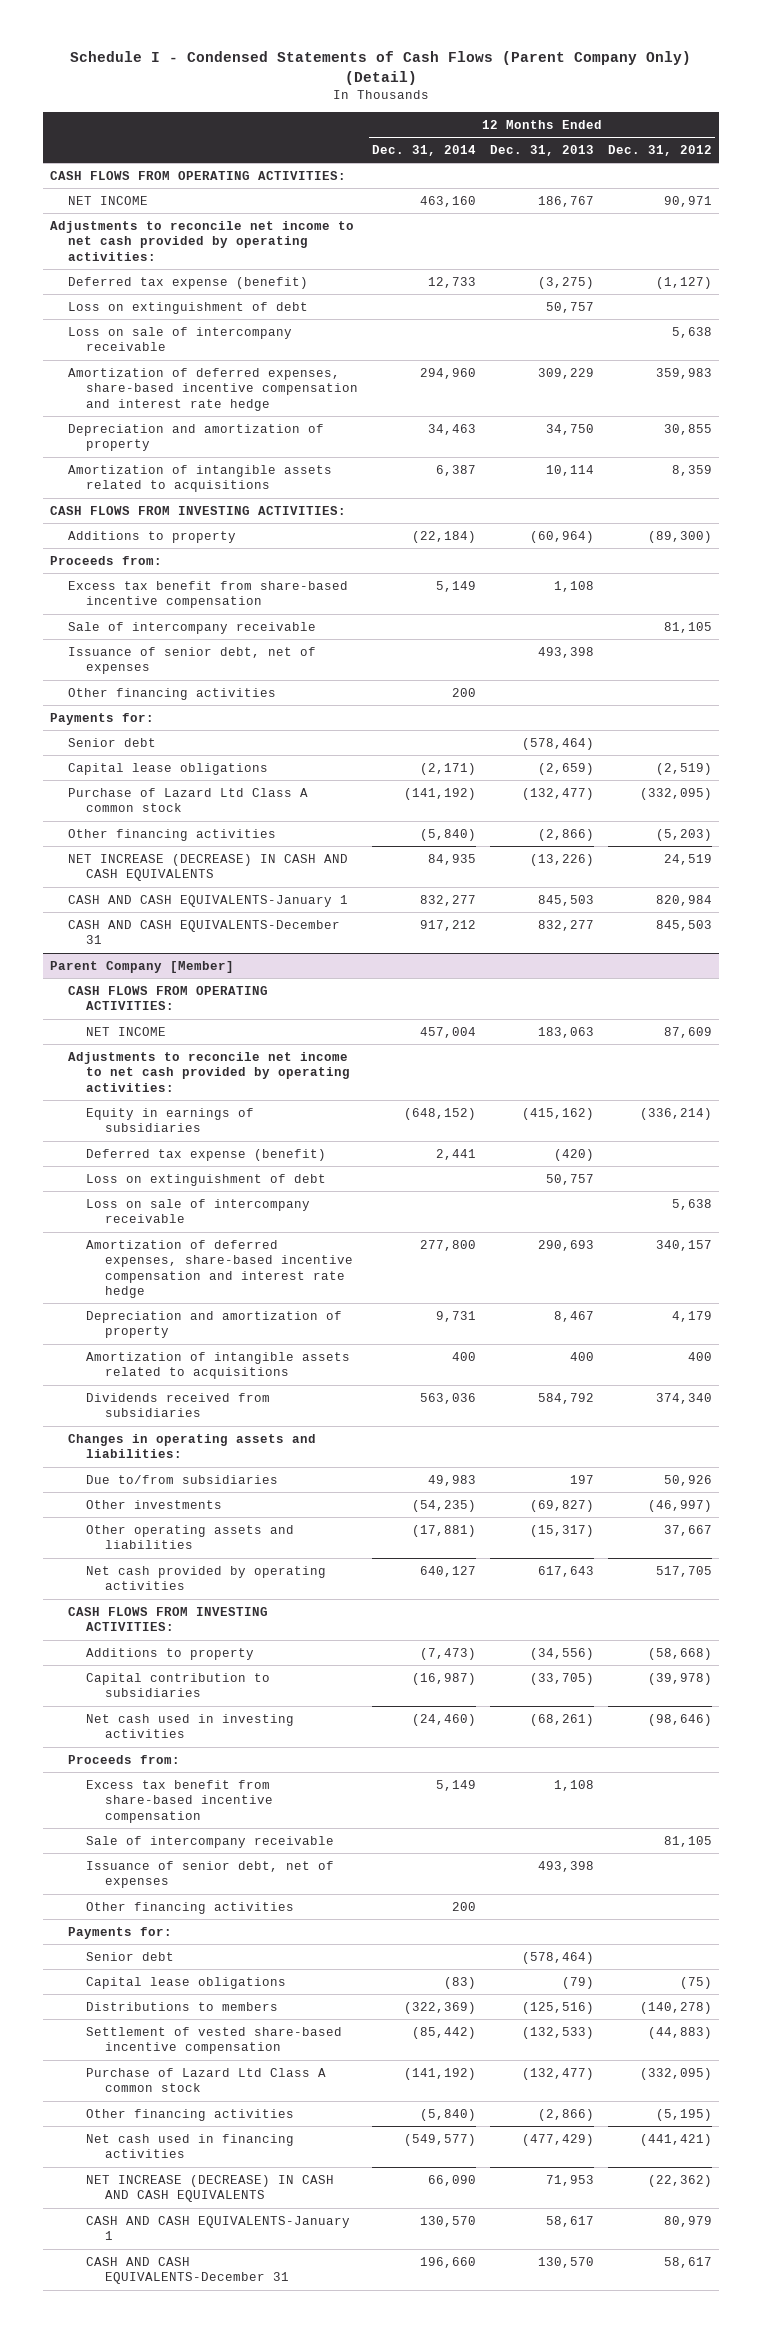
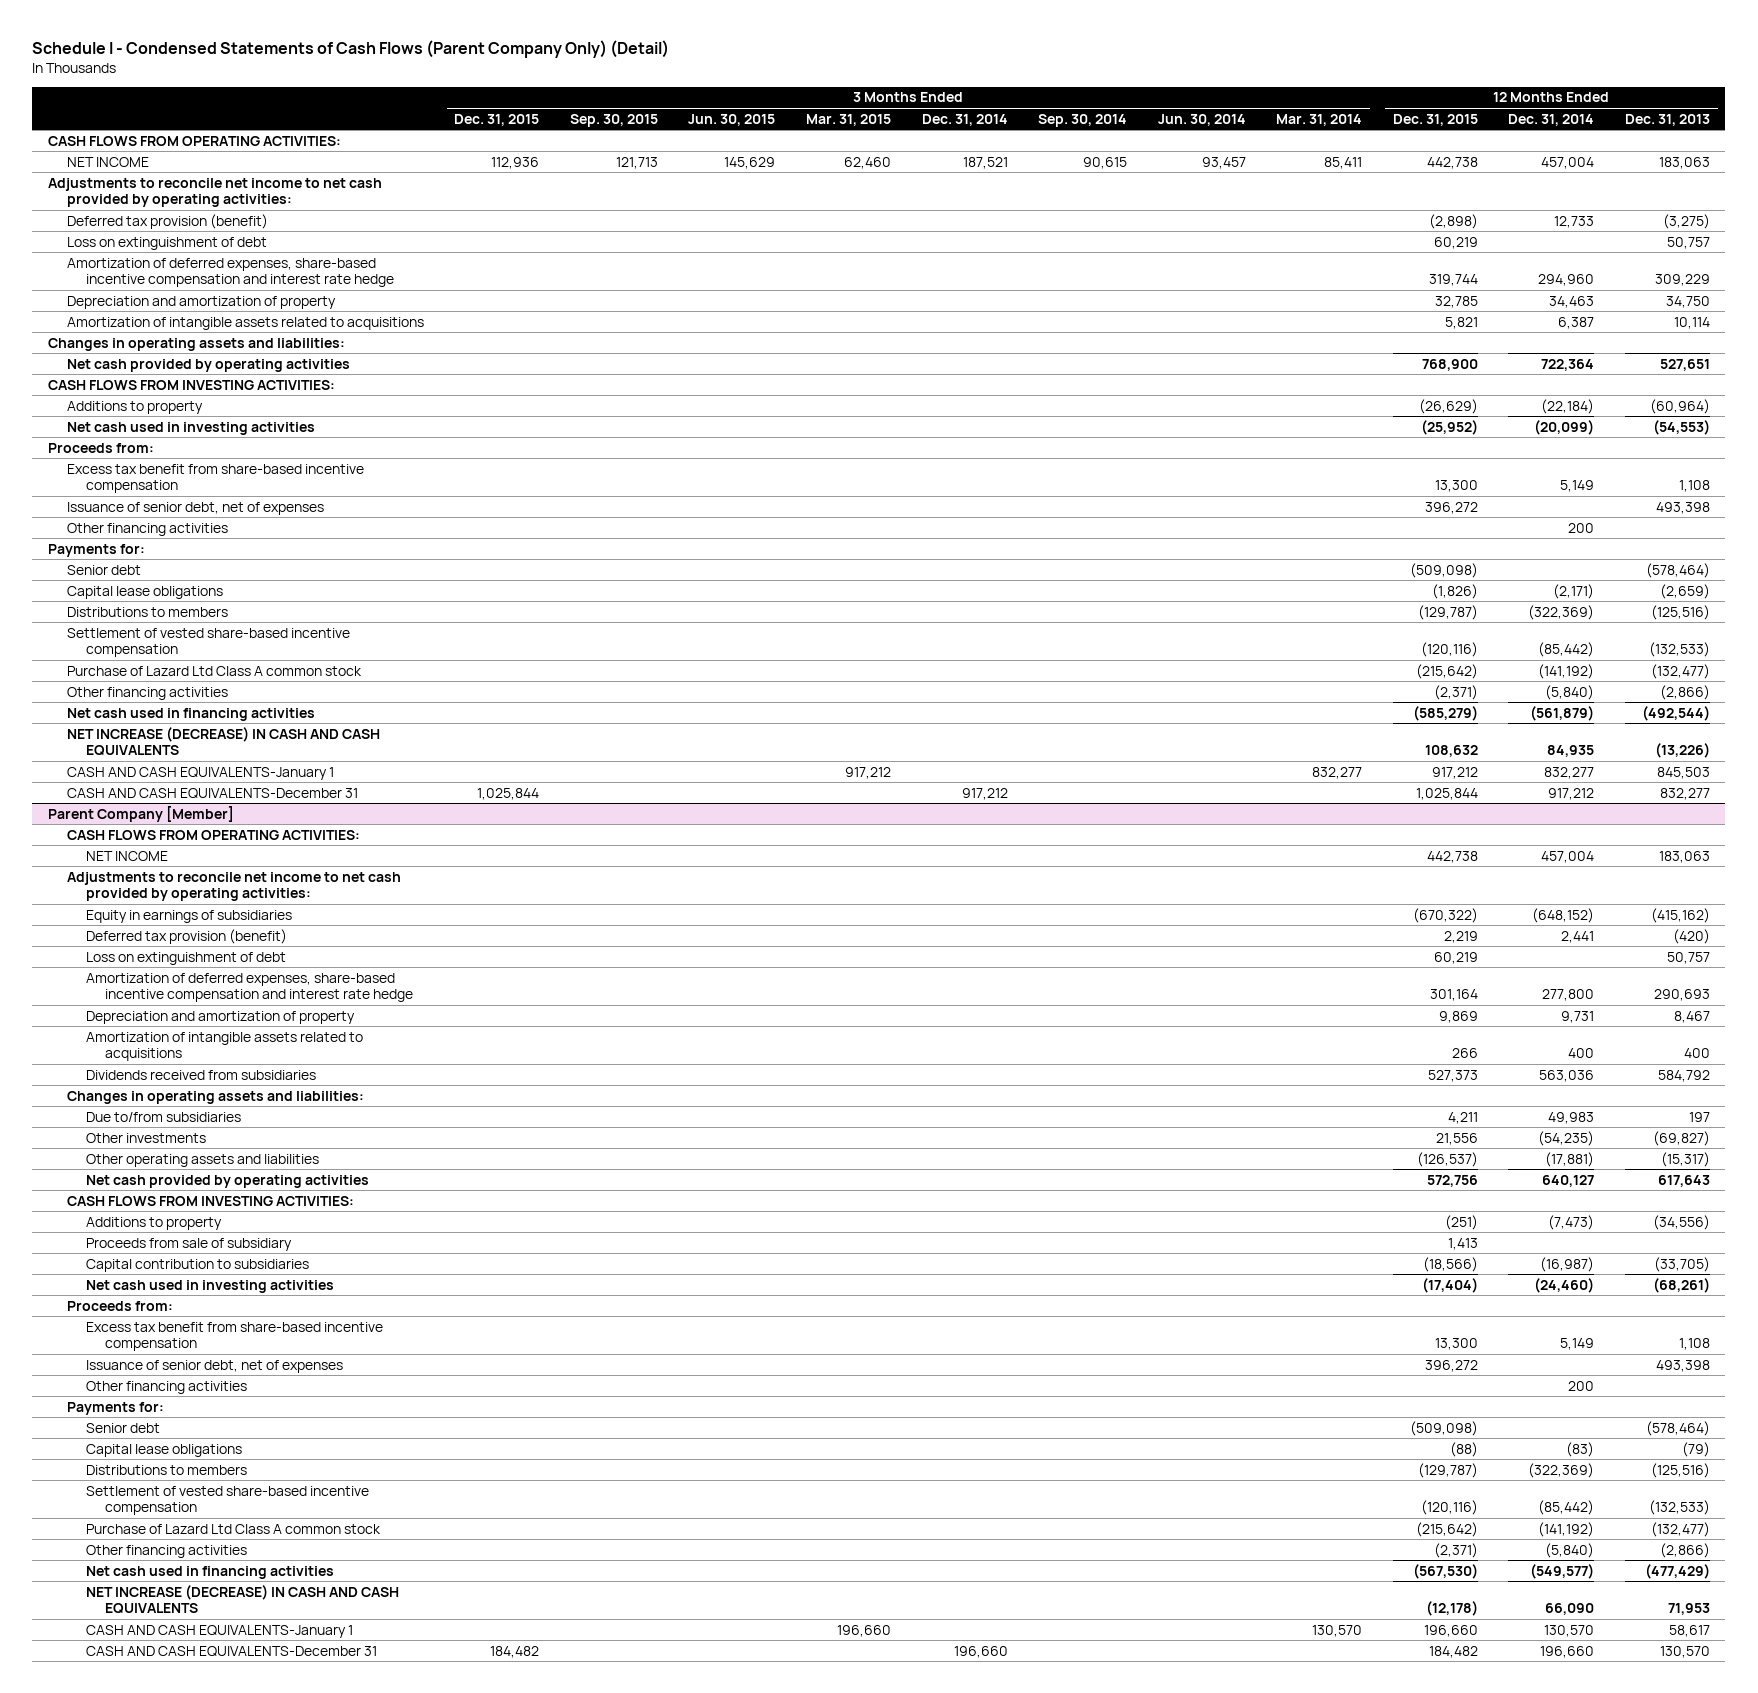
- | 12 Months Ended Dec. 31, 2014 | 12 Months Ended Dec. 31, 2013 | 12 Months Ended Dec. 31, 2012
+ | 3 Months Ended Dec. 31, 2015 | 3 Months Ended Sep. 30, 2015 | 3 Months Ended Jun. 30, 2015 | 3 Months Ended Mar. 31, 2015 | 3 Months Ended Dec. 31, 2014 | 3 Months Ended Sep. 30, 2014 | 3 Months Ended Jun. 30, 2014 | 3 Months Ended Mar. 31, 2014 | 12 Months Ended Dec. 31, 2015 | 12 Months Ended Dec. 31, 2014 | 12 Months Ended Dec. 31, 2013
- NET INCOME | 463,160 | 186,767 | 90,971
+ NET INCOME | 112,936 | 121,713 | 145,629 | 62,460 | 187,521 | 90,615 | 93,457 | 85,411 | 442,738 | 457,004 | 183,063
- Deferred tax expense (benefit) | 12,733 | (3,275) | (1,127)
+ Deferred tax provision (benefit) | | | | | | | | | (2,898) | 12,733 | (3,275)
- Loss on sale of intercompany receivable | | | 5,638
+ Changes in operating assets and liabilities:
+ Net cash provided by operating activities | | | | | | | | | 768,900 | 722,364 | 527,651
+ Net cash used in investing activities | | | | | | | | | (25,952) | (20,099) | (54,553)
- Sale of intercompany receivable | | | 81,105
+ Distributions to members | | | | | | | | | (129,787) | (322,369) | (125,516)
+ Settlement of vested share-based incentive compensation | | | | | | | | | (120,116) | (85,442) | (132,533)
+ Net cash used in financing activities | | | | | | | | | (585,279) | (561,879) | (492,544)
@ Parent Company [Member]
- Deferred tax expense (benefit) | 2,441 | (420) |
+ Deferred tax provision (benefit) | | | | | | | | | 2,219 | 2,441 | (420)
- Loss on sale of intercompany receivable | | | 5,638
+ Proceeds from sale of subsidiary | | | | | | | | | 1,413 | |
- Sale of intercompany receivable | | | 81,105

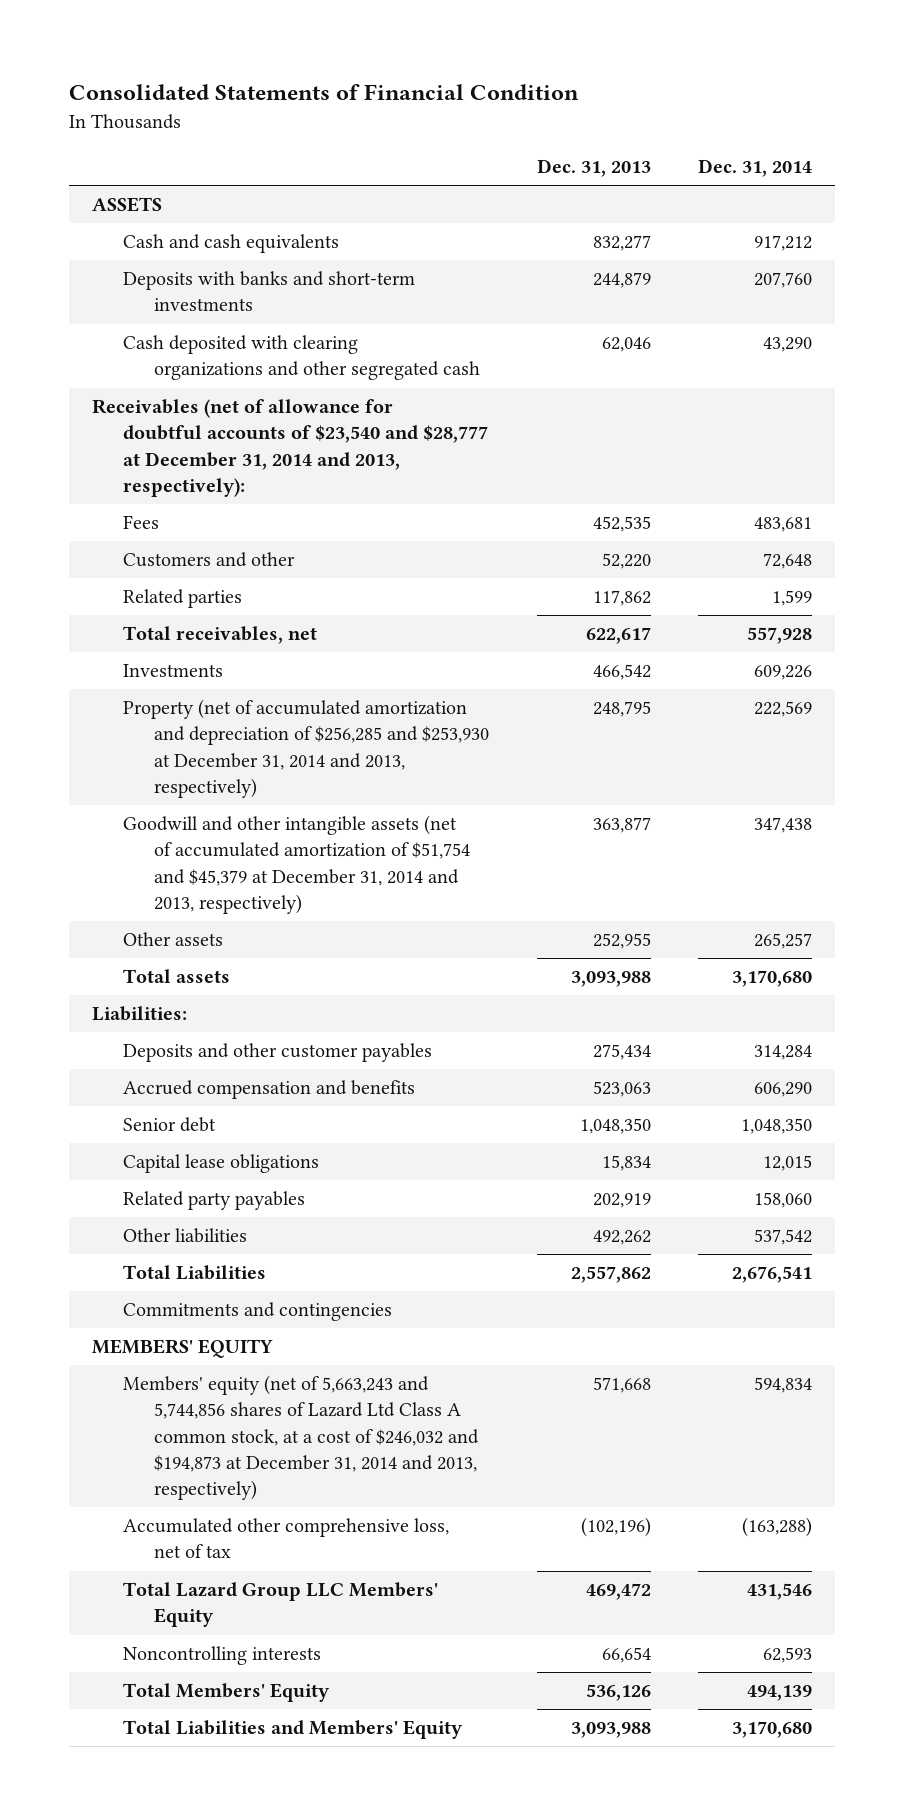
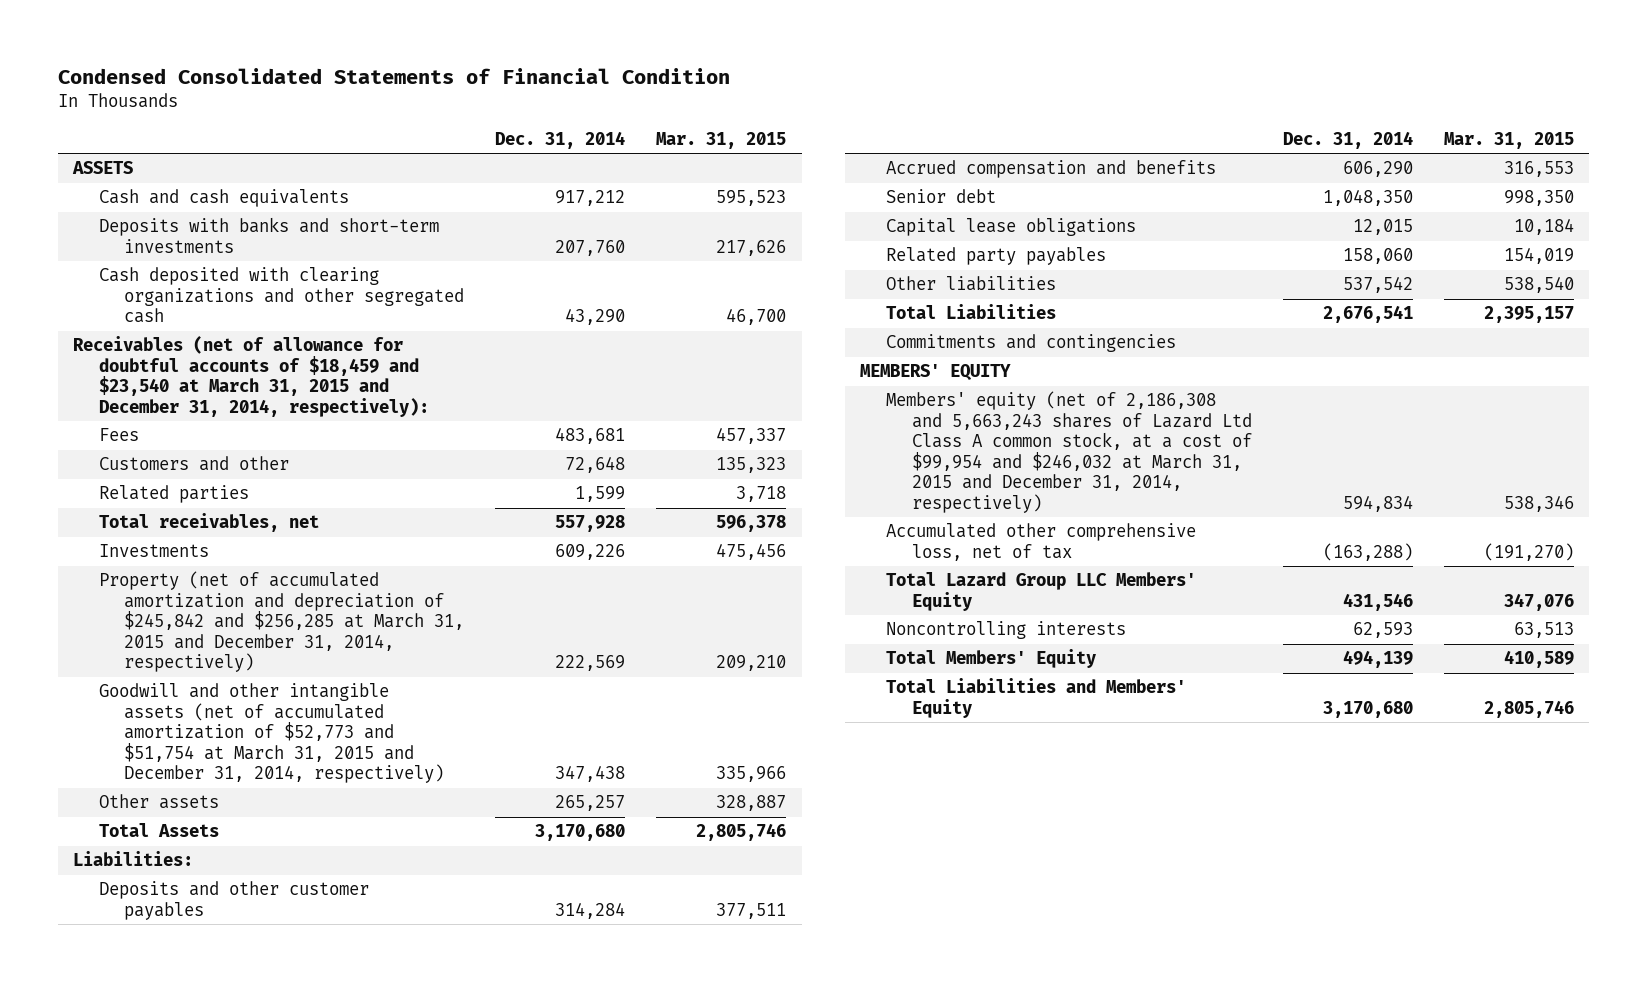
- Consolidated Statements of Financial Condition
+ Condensed Consolidated Statements of Financial Condition
- | Dec. 31, 2013 | Dec. 31, 2014
+ | Dec. 31, 2014 | Mar. 31, 2015
- Receivables (net of allowance for doubtful accounts of $23,540 and $28,777 at December 31, 2014 and 2013, respectively):
+ Receivables (net of allowance for doubtful accounts of $18,459 and $23,540 at March 31, 2015 and December 31, 2014, respectively):
- Property (net of accumulated amortization and depreciation of $256,285 and $253,930 at December 31, 2014 and 2013, respectively) | 248,795 | 222,569
- Goodwill and other intangible assets (net of accumulated amortization of $51,754 and $45,379 at December 31, 2014 and 2013, respectively) | 363,877 | 347,438
+ Property (net of accumulated amortization and depreciation of $245,842 and $256,285 at March 31, 2015 and December 31, 2014, respectively) | 222,569 | 209,210
+ Goodwill and other intangible assets (net of accumulated amortization of $52,773 and $51,754 at March 31, 2015 and December 31, 2014, respectively) | 347,438 | 335,966
- Total assets | 3,093,988 | 3,170,680
+ Total Assets | 3,170,680 | 2,805,746
- Members' equity (net of 5,663,243 and 5,744,856 shares of Lazard Ltd Class A common stock, at a cost of $246,032 and $194,873 at December 31, 2014 and 2013, respectively) | 571,668 | 594,834
+ Members' equity (net of 2,186,308 and 5,663,243 shares of Lazard Ltd Class A common stock, at a cost of $99,954 and $246,032 at March 31, 2015 and December 31, 2014, respectively) | 594,834 | 538,346

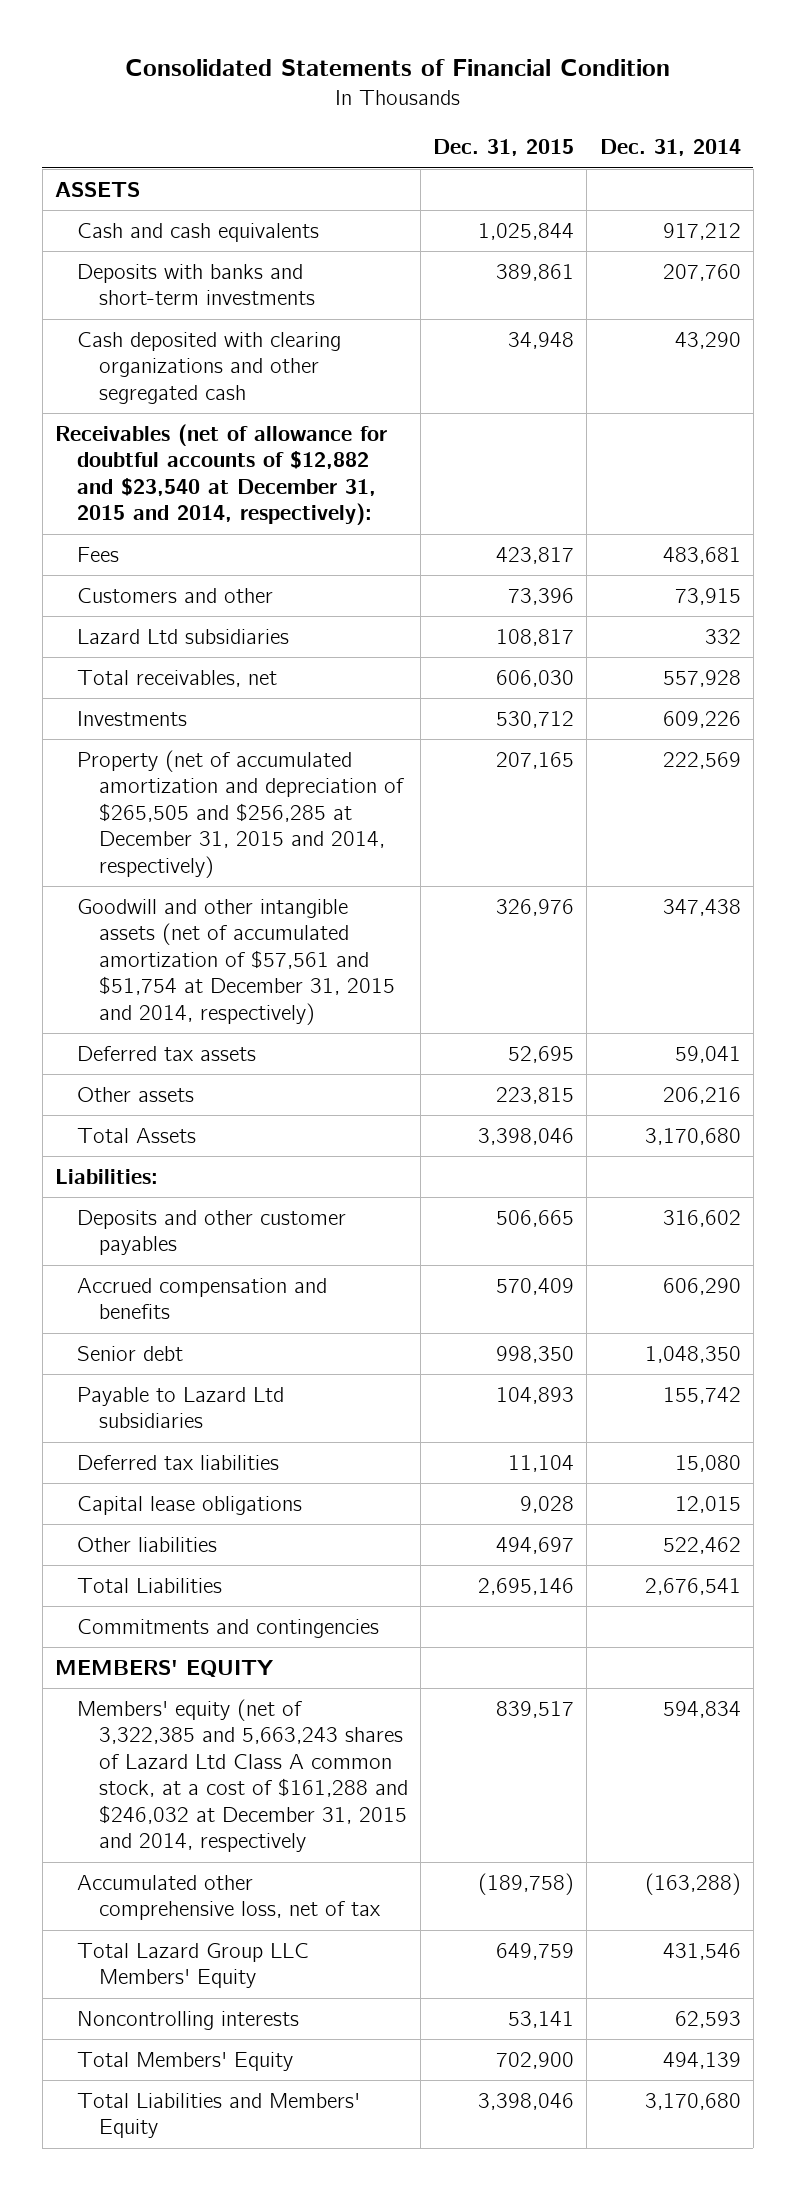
- Condensed Consolidated Statements of Financial Condition
+ Consolidated Statements of Financial Condition
- | Dec. 31, 2014 | Mar. 31, 2015
+ | Dec. 31, 2015 | Dec. 31, 2014
- Receivables (net of allowance for doubtful accounts of $18,459 and $23,540 at March 31, 2015 and December 31, 2014, respectively):
+ Receivables (net of allowance for doubtful accounts of $12,882 and $23,540 at December 31, 2015 and 2014, respectively):
- Customers and other | 72,648 | 135,323
- Related parties | 1,599 | 3,718
+ Customers and other | 73,396 | 73,915
+ Lazard Ltd subsidiaries | 108,817 | 332
- Property (net of accumulated amortization and depreciation of $245,842 and $256,285 at March 31, 2015 and December 31, 2014, respectively) | 222,569 | 209,210
- Goodwill and other intangible assets (net of accumulated amortization of $52,773 and $51,754 at March 31, 2015 and December 31, 2014, respectively) | 347,438 | 335,966
- Other assets | 265,257 | 328,887
+ Property (net of accumulated amortization and depreciation of $265,505 and $256,285 at December 31, 2015 and 2014, respectively) | 207,165 | 222,569
+ Goodwill and other intangible assets (net of accumulated amortization of $57,561 and $51,754 at December 31, 2015 and 2014, respectively) | 326,976 | 347,438
+ Deferred tax assets | 52,695 | 59,041
+ Other assets | 223,815 | 206,216
- Deposits and other customer payables | 314,284 | 377,511
+ Deposits and other customer payables | 506,665 | 316,602
+ Payable to Lazard Ltd subsidiaries | 104,893 | 155,742
+ Deferred tax liabilities | 11,104 | 15,080
- Related party payables | 158,060 | 154,019
- Other liabilities | 537,542 | 538,540
+ Other liabilities | 494,697 | 522,462
- Members' equity (net of 2,186,308 and 5,663,243 shares of Lazard Ltd Class A common stock, at a cost of $99,954 and $246,032 at March 31, 2015 and December 31, 2014, respectively) | 594,834 | 538,346
+ Members' equity (net of 3,322,385 and 5,663,243 shares of Lazard Ltd Class A common stock, at a cost of $161,288 and $246,032 at December 31, 2015 and 2014, respectively | 839,517 | 594,834

